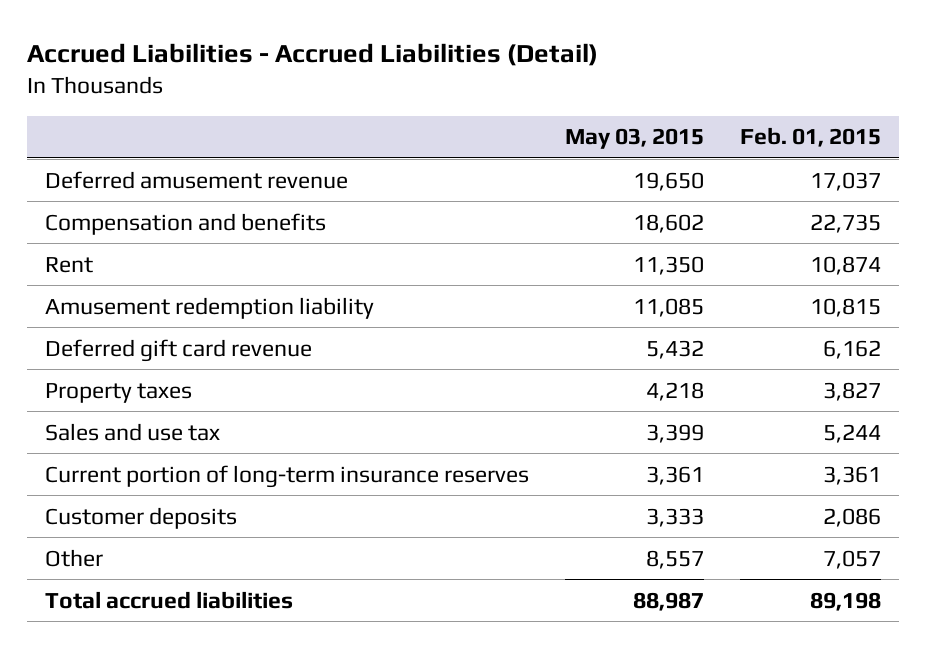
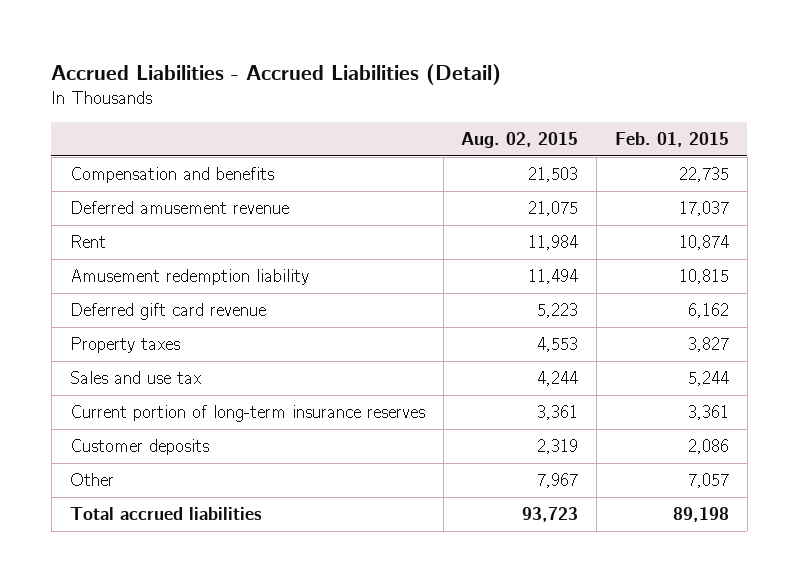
- | May 03, 2015 | Feb. 01, 2015
+ | Aug. 02, 2015 | Feb. 01, 2015
moved down: Deferred amusement revenue | 21,075 | 17,037

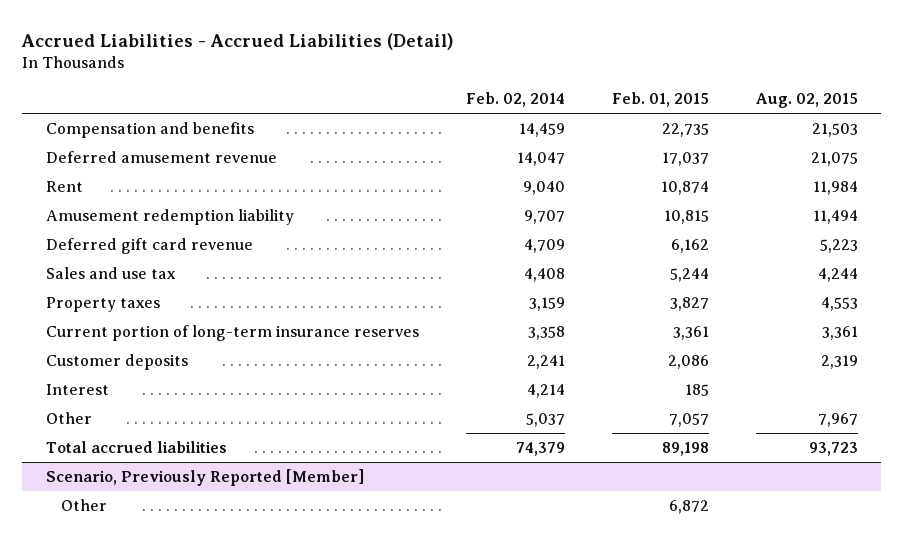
- | Aug. 02, 2015 | Feb. 01, 2015
+ | Feb. 02, 2014 | Feb. 01, 2015 | Aug. 02, 2015
moved down: Property taxes | 3,159 | 3,827 | 4,553
+ Interest | 4,214 | 185 |
+ Scenario, Previously Reported [Member]
+ Other | | 6,872 |

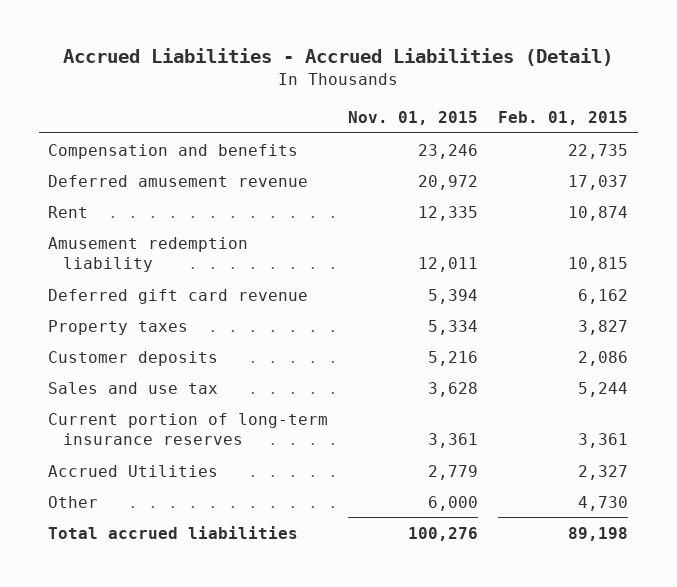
- | Feb. 02, 2014 | Feb. 01, 2015 | Aug. 02, 2015
+ | Nov. 01, 2015 | Feb. 01, 2015
- Interest | 4,214 | 185 |
- Other | 5,037 | 7,057 | 7,967
moved down: Sales and use tax | 3,628 | 5,244
moved down: Current portion of long-term insurance reserves | 3,361 | 3,361
+ Accrued Utilities | 2,779 | 2,327
+ Other | 6,000 | 4,730
- Scenario, Previously Reported [Member]
- Other | | 6,872 |

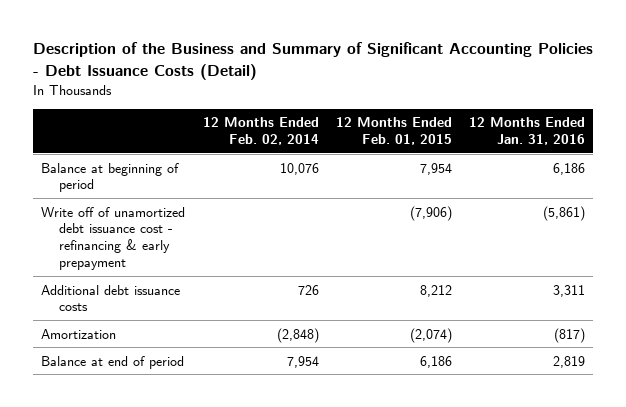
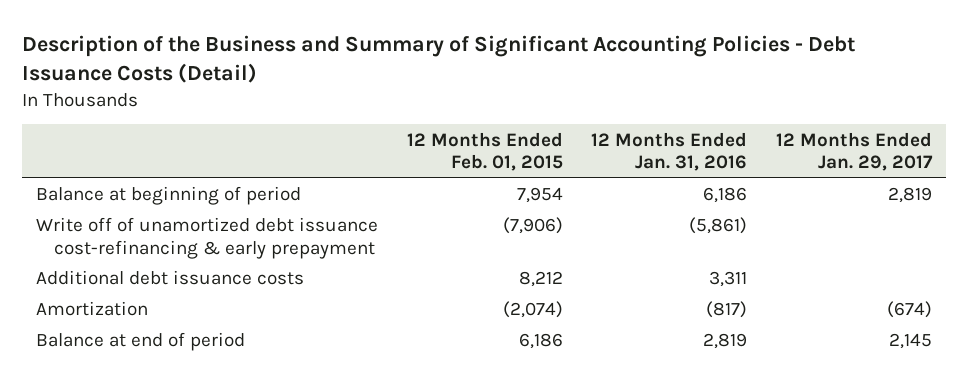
- | 12 Months Ended Feb. 02, 2014 | 12 Months Ended Feb. 01, 2015 | 12 Months Ended Jan. 31, 2016
+ | 12 Months Ended Feb. 01, 2015 | 12 Months Ended Jan. 31, 2016 | 12 Months Ended Jan. 29, 2017
- Write off of unamortized debt issuance cost - refinancing & early prepayment | | (7,906) | (5,861)
+ Write off of unamortized debt issuance cost-refinancing & early prepayment | (7,906) | (5,861) |

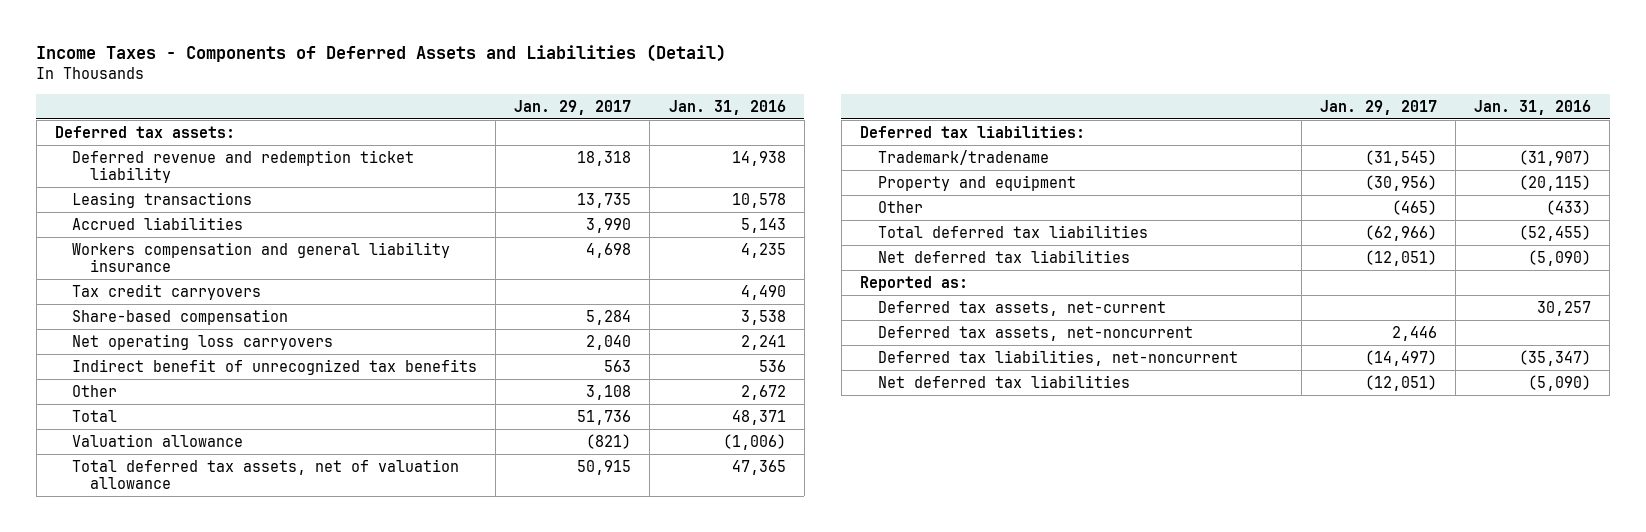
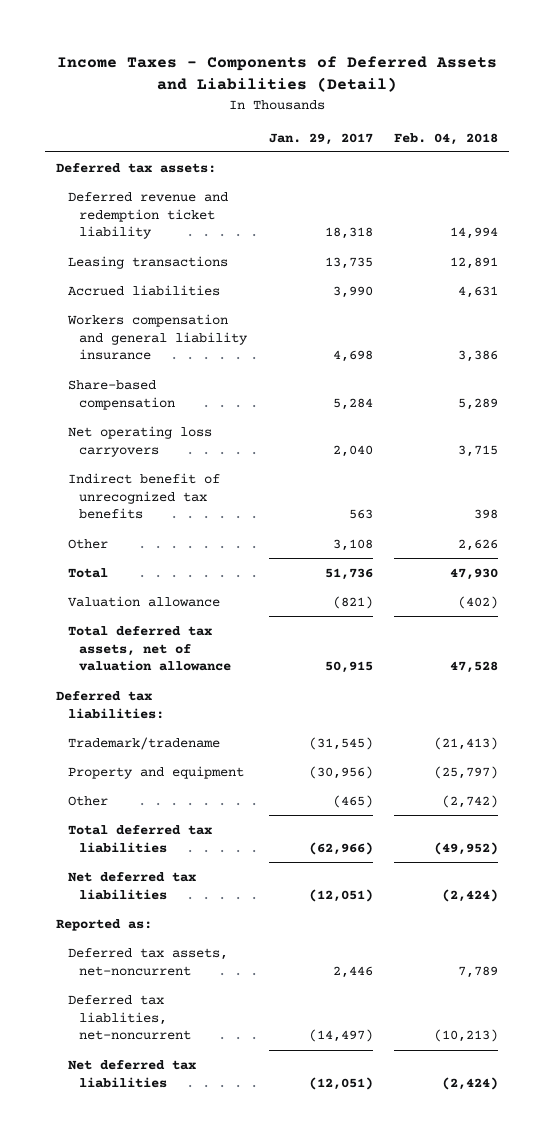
- | Jan. 29, 2017 | Jan. 31, 2016
+ | Jan. 29, 2017 | Feb. 04, 2018
- Tax credit carryovers | | 4,490
- Deferred tax assets, net-current | | 30,257
- Deferred tax liabilities, net-noncurrent | (14,497) | (35,347)
+ Deferred tax liablities, net-noncurrent | (14,497) | (10,213)

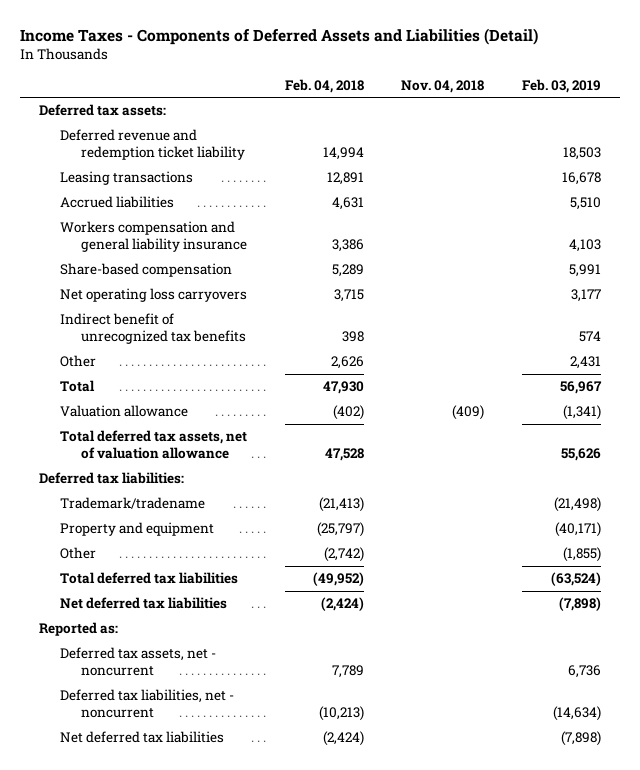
- | Jan. 29, 2017 | Feb. 04, 2018
+ | Feb. 04, 2018 | Nov. 04, 2018 | Feb. 03, 2019
- Deferred tax assets, net-noncurrent | 2,446 | 7,789
- Deferred tax liablities, net-noncurrent | (14,497) | (10,213)
+ Deferred tax assets, net - noncurrent | 7,789 | | 6,736
+ Deferred tax liabilities, net - noncurrent | (10,213) | | (14,634)

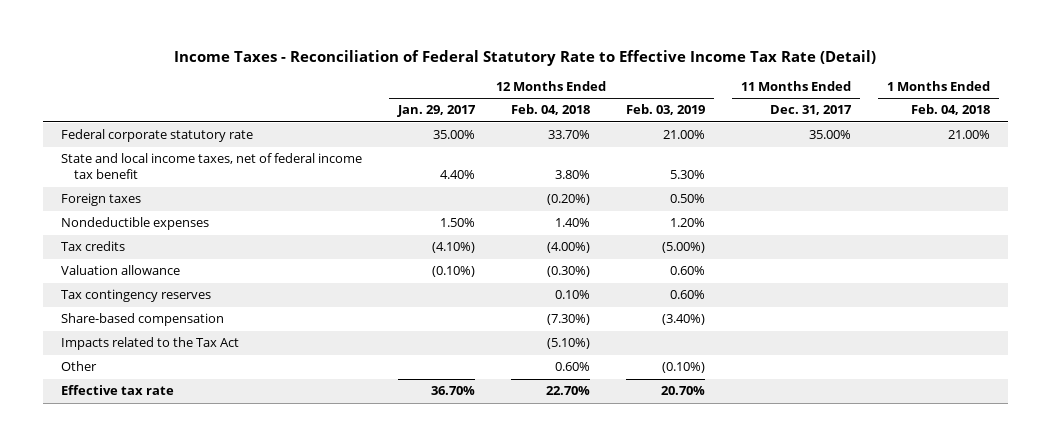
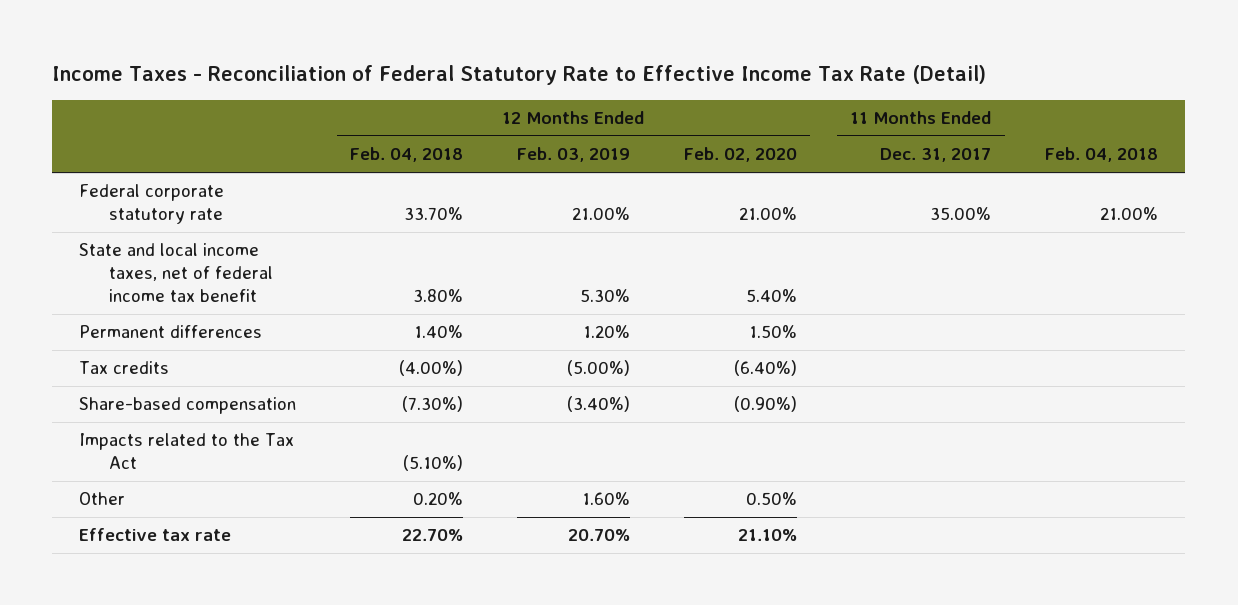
- | 12 Months Ended Jan. 29, 2017 | 12 Months Ended Feb. 04, 2018 | 12 Months Ended Feb. 03, 2019 | 11 Months Ended Dec. 31, 2017 | 1 Months Ended Feb. 04, 2018
+ | 12 Months Ended Feb. 04, 2018 | 12 Months Ended Feb. 03, 2019 | 12 Months Ended Feb. 02, 2020 | 11 Months Ended Dec. 31, 2017 | Feb. 04, 2018
- Foreign taxes | | (0.20%) | 0.50% | |
- Nondeductible expenses | 1.50% | 1.40% | 1.20% | |
+ Permanent differences | 1.40% | 1.20% | 1.50% | |
- Valuation allowance | (0.10%) | (0.30%) | 0.60% | |
- Tax contingency reserves | | 0.10% | 0.60% | |
- Other | | 0.60% | (0.10%) | |
+ Other | 0.20% | 1.60% | 0.50% | |

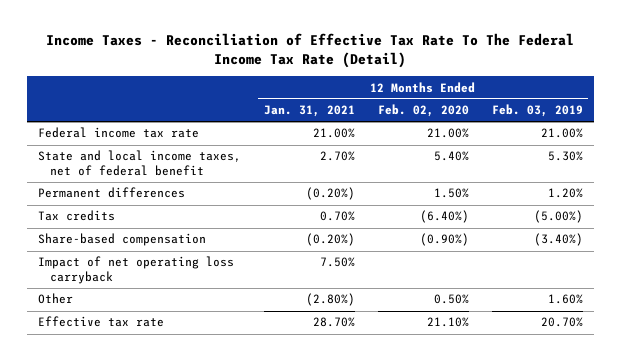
- Income Taxes - Reconciliation of Federal Statutory Rate to Effective Income Tax Rate (Detail)
+ Income Taxes - Reconciliation of Effective Tax Rate To The Federal Income Tax Rate (Detail)
- | 12 Months Ended Feb. 04, 2018 | 12 Months Ended Feb. 03, 2019 | 12 Months Ended Feb. 02, 2020 | 11 Months Ended Dec. 31, 2017 | Feb. 04, 2018
+ | 12 Months Ended Jan. 31, 2021 | 12 Months Ended Feb. 02, 2020 | 12 Months Ended Feb. 03, 2019
- Federal corporate statutory rate | 33.70% | 21.00% | 21.00% | 35.00% | 21.00%
- State and local income taxes, net of federal income tax benefit | 3.80% | 5.30% | 5.40% | |
+ Federal income tax rate | 21.00% | 21.00% | 21.00%
+ State and local income taxes, net of federal benefit | 2.70% | 5.40% | 5.30%
- Impacts related to the Tax Act | (5.10%) | | | |
+ Impact of net operating loss carryback | 7.50% | |

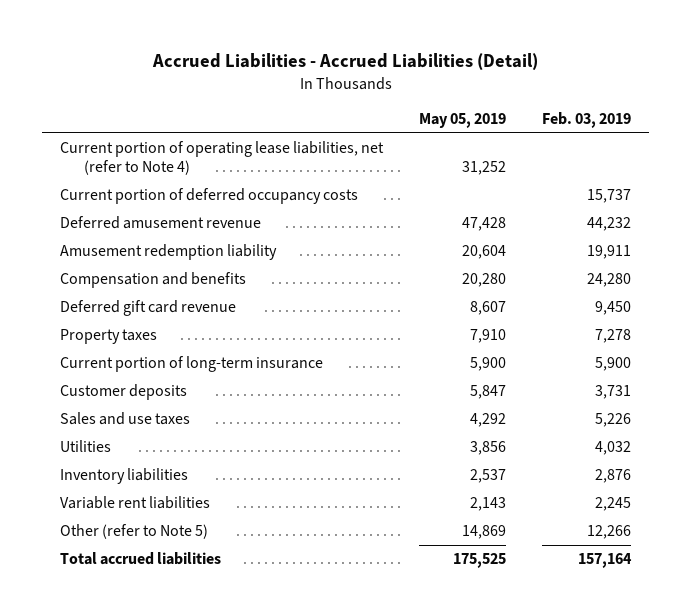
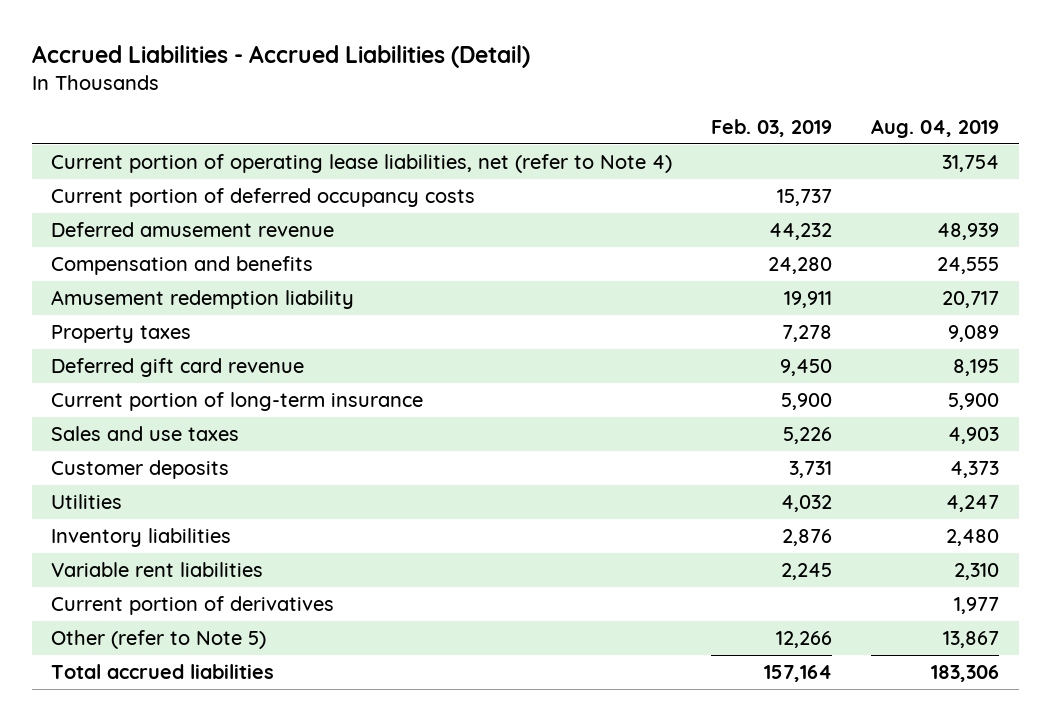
- | May 05, 2019 | Feb. 03, 2019
+ | Feb. 03, 2019 | Aug. 04, 2019
moved down: Amusement redemption liability | 19,911 | 20,717
moved down: Deferred gift card revenue | 9,450 | 8,195
moved down: Customer deposits | 3,731 | 4,373
+ Current portion of derivatives | | 1,977

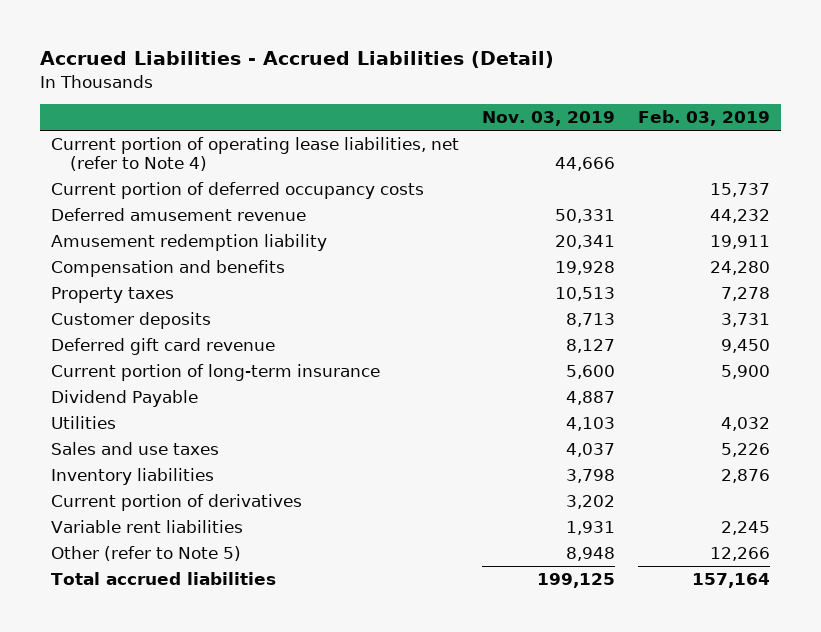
- | Feb. 03, 2019 | Aug. 04, 2019
+ | Nov. 03, 2019 | Feb. 03, 2019
moved down: Compensation and benefits | 19,928 | 24,280
moved up: Customer deposits | 8,713 | 3,731
+ Dividend Payable | 4,887 |
moved down: Sales and use taxes | 4,037 | 5,226
moved down: Variable rent liabilities | 1,931 | 2,245

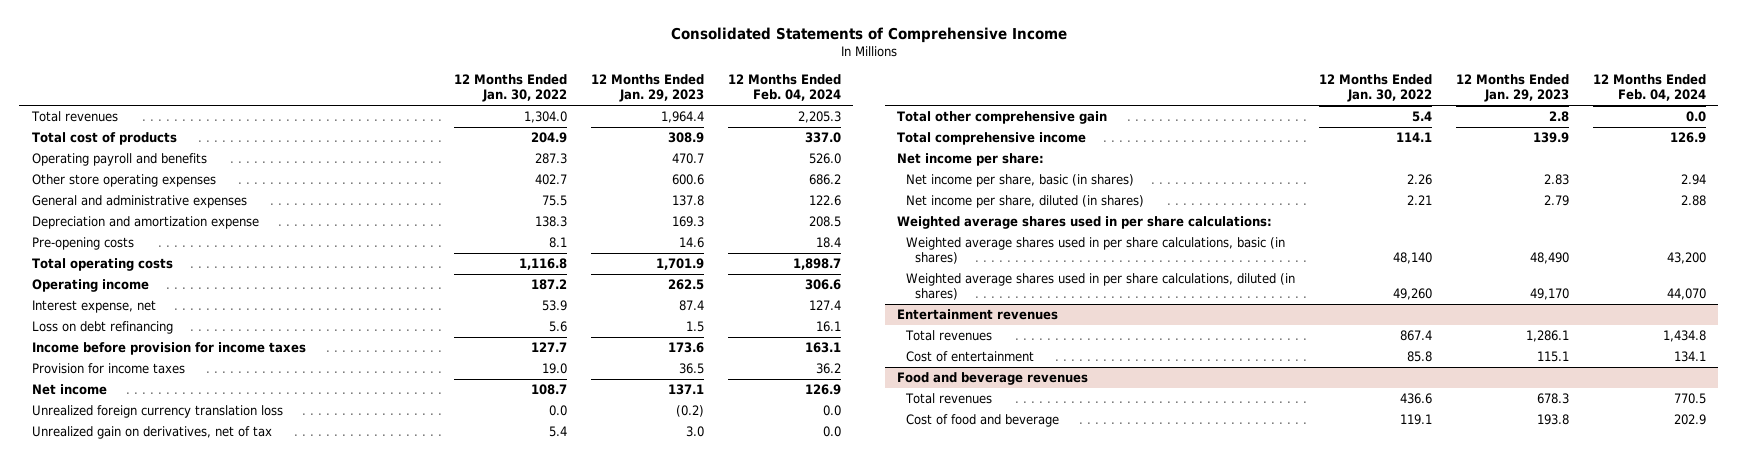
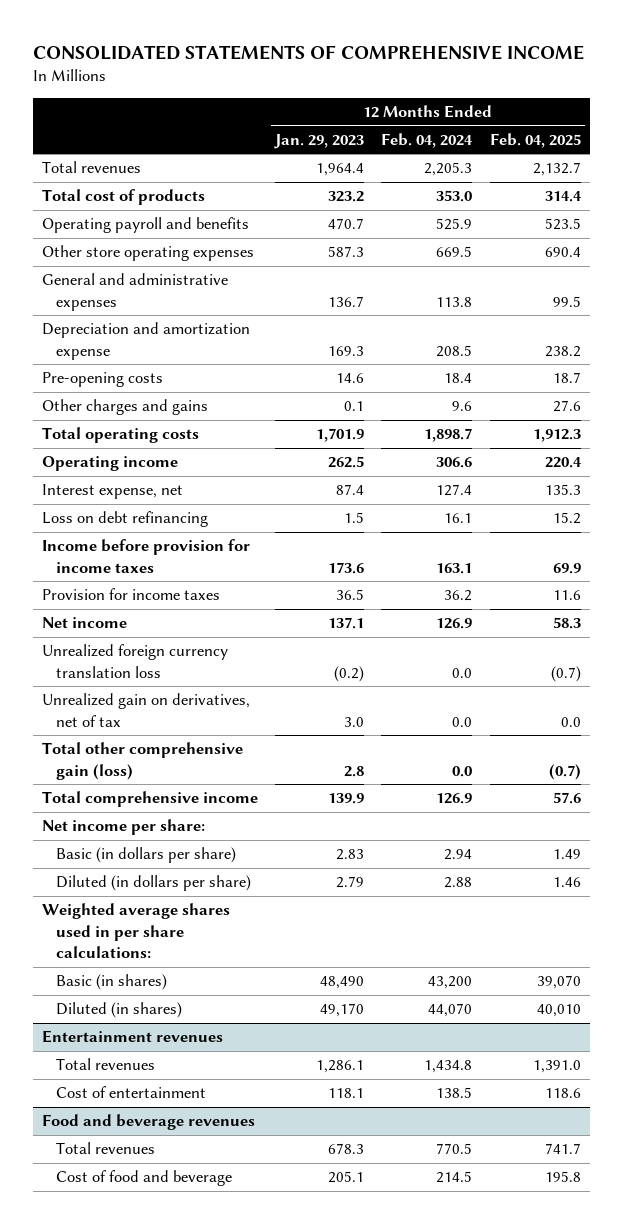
- Consolidated Statements of Comprehensive Income
+ CONSOLIDATED STATEMENTS OF COMPREHENSIVE INCOME
- | 12 Months Ended Jan. 30, 2022 | 12 Months Ended Jan. 29, 2023 | 12 Months Ended Feb. 04, 2024
+ | 12 Months Ended Jan. 29, 2023 | 12 Months Ended Feb. 04, 2024 | 12 Months Ended Feb. 04, 2025
- Total cost of products | 204.9 | 308.9 | 337.0
- Operating payroll and benefits | 287.3 | 470.7 | 526.0
- Other store operating expenses | 402.7 | 600.6 | 686.2
- General and administrative expenses | 75.5 | 137.8 | 122.6
+ Total cost of products | 323.2 | 353.0 | 314.4
+ Operating payroll and benefits | 470.7 | 525.9 | 523.5
+ Other store operating expenses | 587.3 | 669.5 | 690.4
+ General and administrative expenses | 136.7 | 113.8 | 99.5
+ Other charges and gains | 0.1 | 9.6 | 27.6
- Total other comprehensive gain | 5.4 | 2.8 | 0.0
+ Total other comprehensive gain (loss) | 2.8 | 0.0 | (0.7)
- Net income per share, basic (in shares) | 2.26 | 2.83 | 2.94
- Net income per share, diluted (in shares) | 2.21 | 2.79 | 2.88
+ Basic (in dollars per share) | 2.83 | 2.94 | 1.49
+ Diluted (in dollars per share) | 2.79 | 2.88 | 1.46
- Weighted average shares used in per share calculations, basic (in shares) | 48,140 | 48,490 | 43,200
- Weighted average shares used in per share calculations, diluted (in shares) | 49,260 | 49,170 | 44,070
+ Basic (in shares) | 48,490 | 43,200 | 39,070
+ Diluted (in shares) | 49,170 | 44,070 | 40,010
@ Entertainment revenues
- Cost of entertainment | 85.8 | 115.1 | 134.1
+ Cost of entertainment | 118.1 | 138.5 | 118.6
@ Food and beverage revenues
- Cost of food and beverage | 119.1 | 193.8 | 202.9
+ Cost of food and beverage | 205.1 | 214.5 | 195.8

